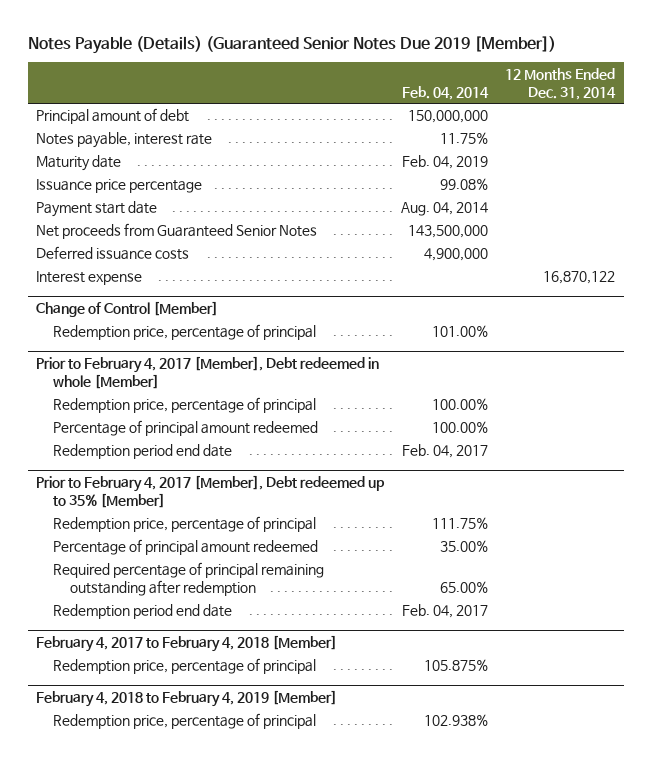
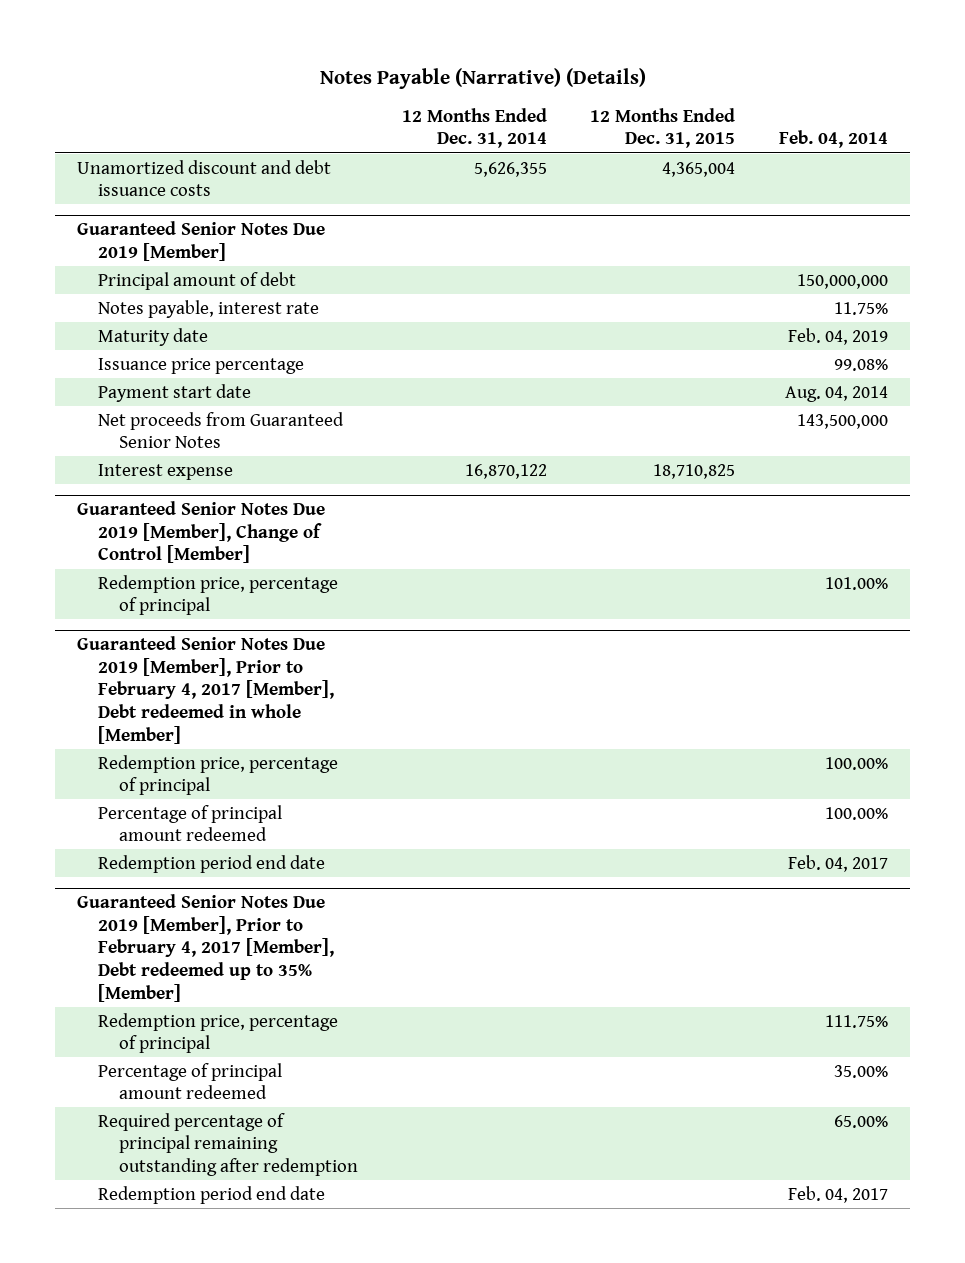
- Notes Payable (Details) (Guaranteed Senior Notes Due 2019 [Member])
+ Notes Payable (Narrative) (Details)
- | Feb. 04, 2014 | 12 Months Ended Dec. 31, 2014
+ | 12 Months Ended Dec. 31, 2014 | 12 Months Ended Dec. 31, 2015 | Feb. 04, 2014
+ Unamortized discount and debt issuance costs | 5,626,355 | 4,365,004 |
+ Guaranteed Senior Notes Due 2019 [Member]
- Deferred issuance costs | 4,900,000 |
- Change of Control [Member]
+ Guaranteed Senior Notes Due 2019 [Member], Change of Control [Member]
- Prior to February 4, 2017 [Member], Debt redeemed in whole [Member]
+ Guaranteed Senior Notes Due 2019 [Member], Prior to February 4, 2017 [Member], Debt redeemed in whole [Member]
- Prior to February 4, 2017 [Member], Debt redeemed up to 35% [Member]
+ Guaranteed Senior Notes Due 2019 [Member], Prior to February 4, 2017 [Member], Debt redeemed up to 35% [Member]
- February 4, 2017 to February 4, 2018 [Member]
- Redemption price, percentage of principal | 105.875% |
- February 4, 2018 to February 4, 2019 [Member]
- Redemption price, percentage of principal | 102.938% |

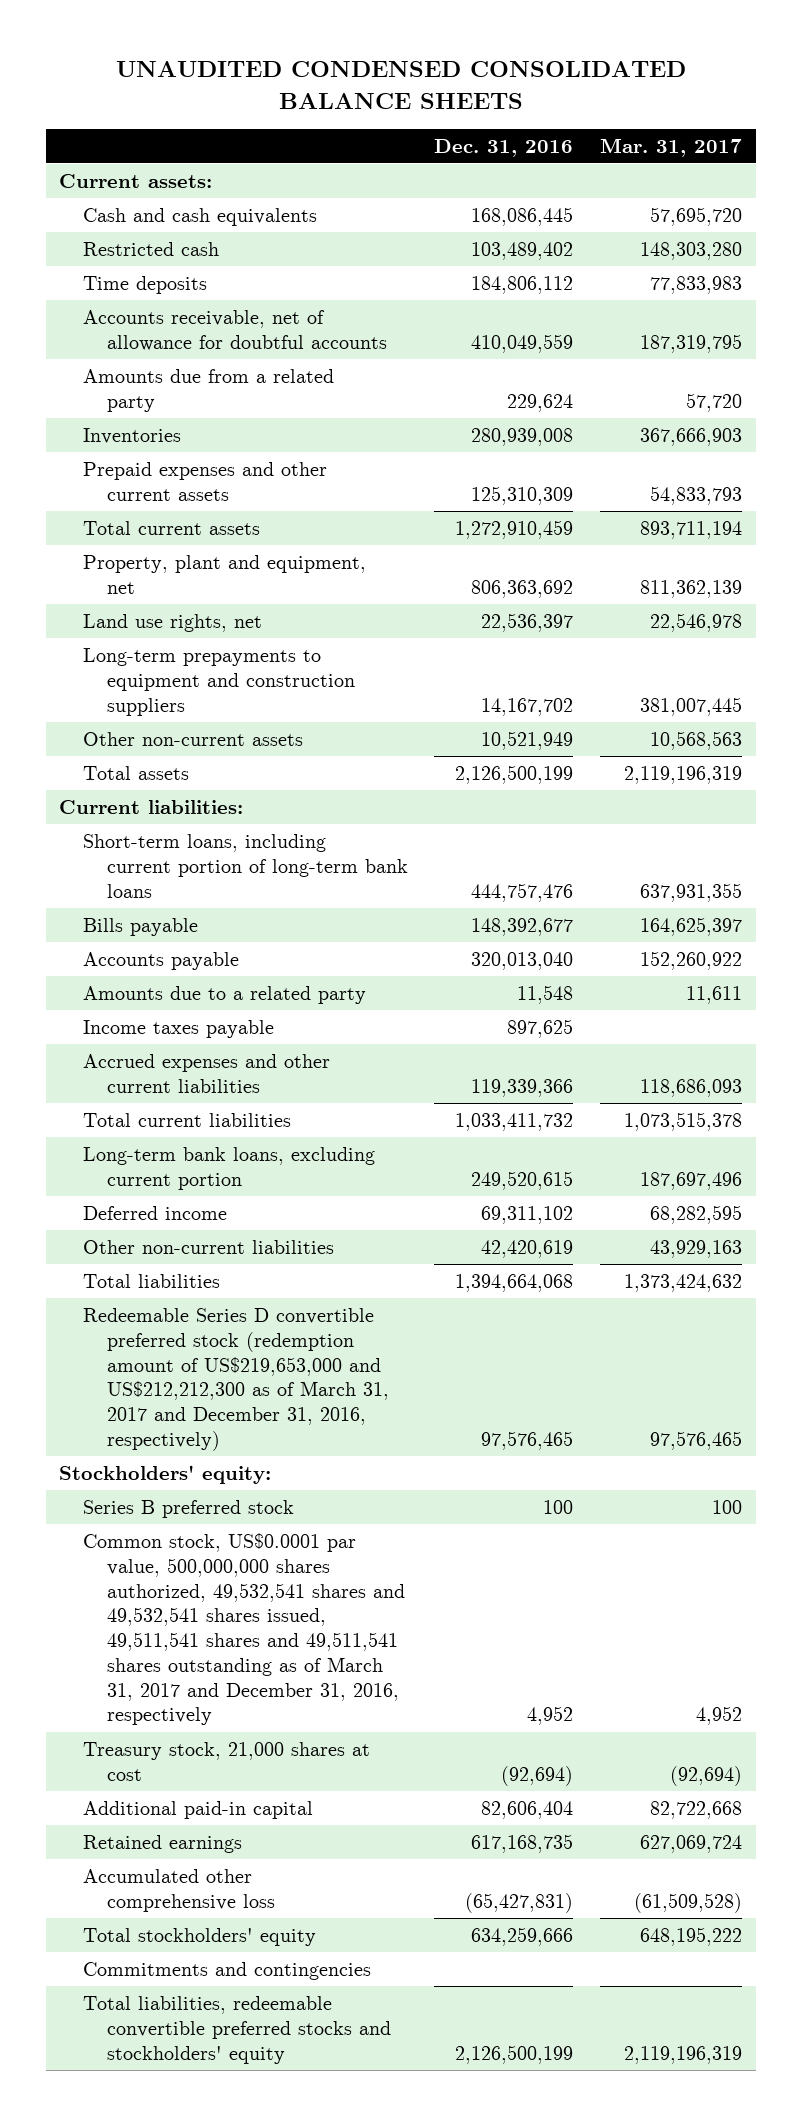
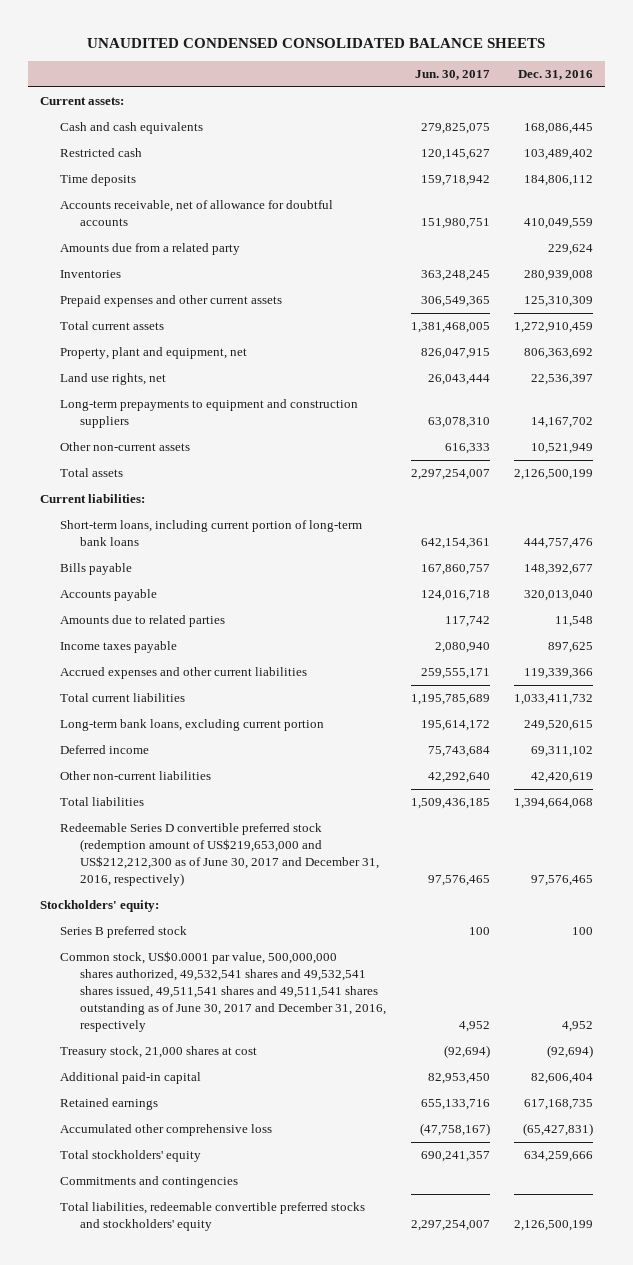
- | Dec. 31, 2016 | Mar. 31, 2017
+ | Jun. 30, 2017 | Dec. 31, 2016
- Amounts due to a related party | 11,548 | 11,611
+ Amounts due to related parties | 117,742 | 11,548
- Redeemable Series D convertible preferred stock (redemption amount of US$219,653,000 and US$212,212,300 as of March 31, 2017 and December 31, 2016, respectively) | 97,576,465 | 97,576,465
+ Redeemable Series D convertible preferred stock (redemption amount of US$219,653,000 and US$212,212,300 as of June 30, 2017 and December 31, 2016, respectively) | 97,576,465 | 97,576,465
- Common stock, US$0.0001 par value, 500,000,000 shares authorized, 49,532,541 shares and 49,532,541 shares issued, 49,511,541 shares and 49,511,541 shares outstanding as of March 31, 2017 and December 31, 2016, respectively | 4,952 | 4,952
+ Common stock, US$0.0001 par value, 500,000,000 shares authorized, 49,532,541 shares and 49,532,541 shares issued, 49,511,541 shares and 49,511,541 shares outstanding as of June 30, 2017 and December 31, 2016, respectively | 4,952 | 4,952

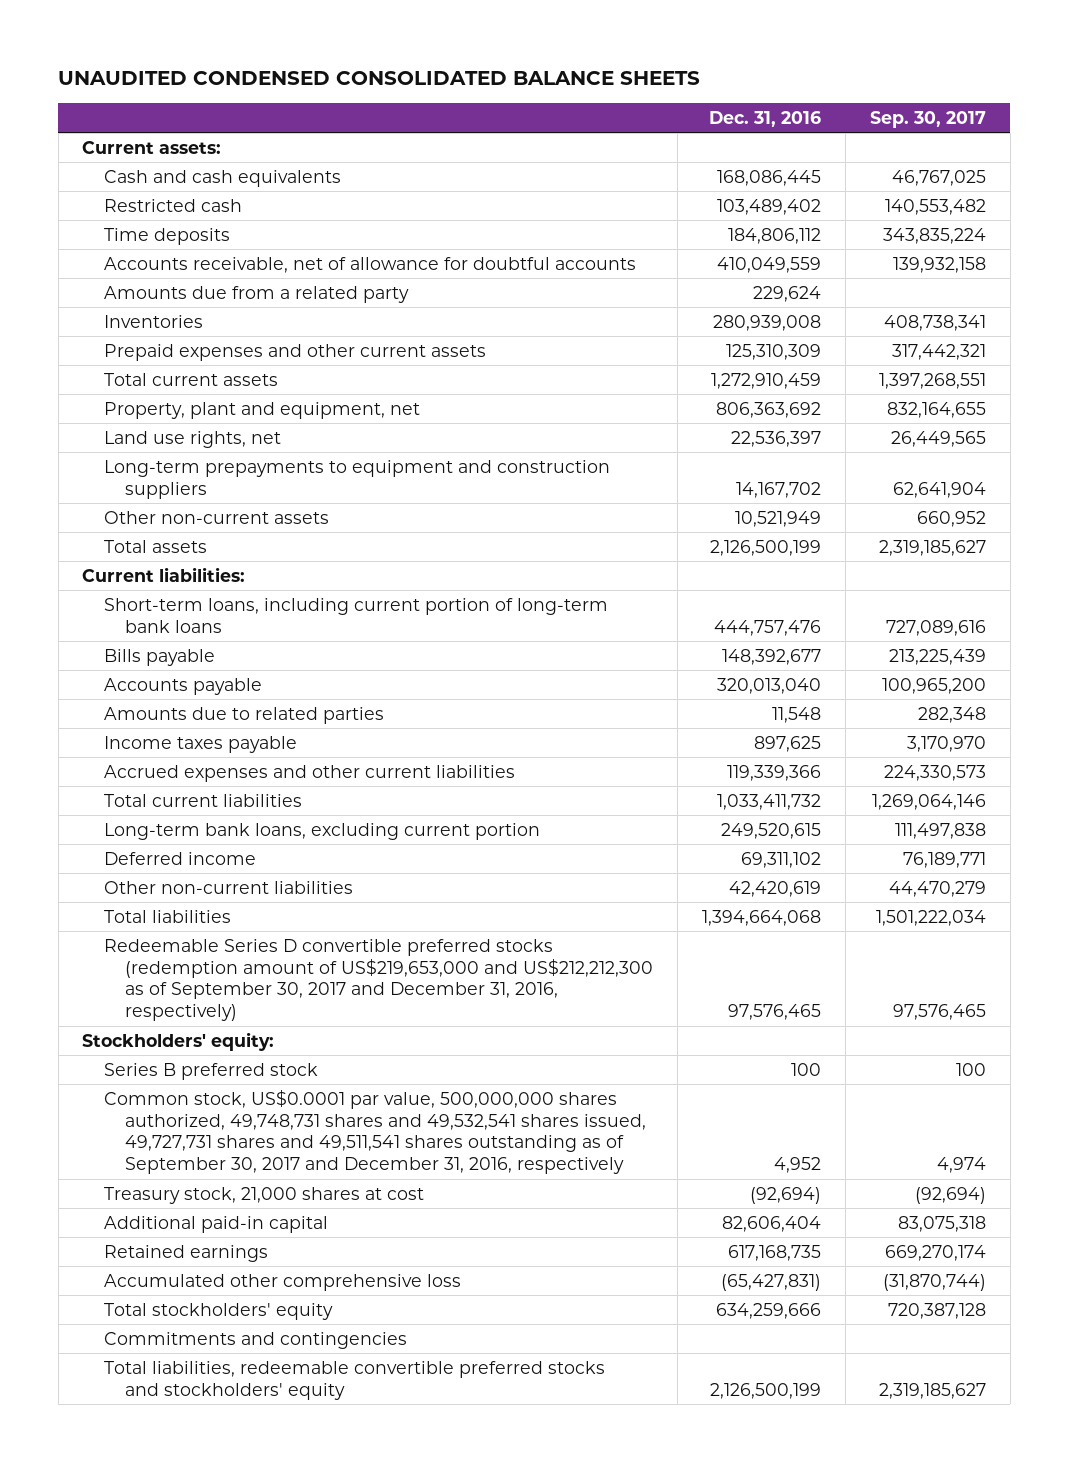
- | Jun. 30, 2017 | Dec. 31, 2016
+ | Dec. 31, 2016 | Sep. 30, 2017
- Redeemable Series D convertible preferred stock (redemption amount of US$219,653,000 and US$212,212,300 as of June 30, 2017 and December 31, 2016, respectively) | 97,576,465 | 97,576,465
+ Redeemable Series D convertible preferred stocks (redemption amount of US$219,653,000 and US$212,212,300 as of September 30, 2017 and December 31, 2016, respectively) | 97,576,465 | 97,576,465
- Common stock, US$0.0001 par value, 500,000,000 shares authorized, 49,532,541 shares and 49,532,541 shares issued, 49,511,541 shares and 49,511,541 shares outstanding as of June 30, 2017 and December 31, 2016, respectively | 4,952 | 4,952
+ Common stock, US$0.0001 par value, 500,000,000 shares authorized, 49,748,731 shares and 49,532,541 shares issued, 49,727,731 shares and 49,511,541 shares outstanding as of September 30, 2017 and December 31, 2016, respectively | 4,952 | 4,974

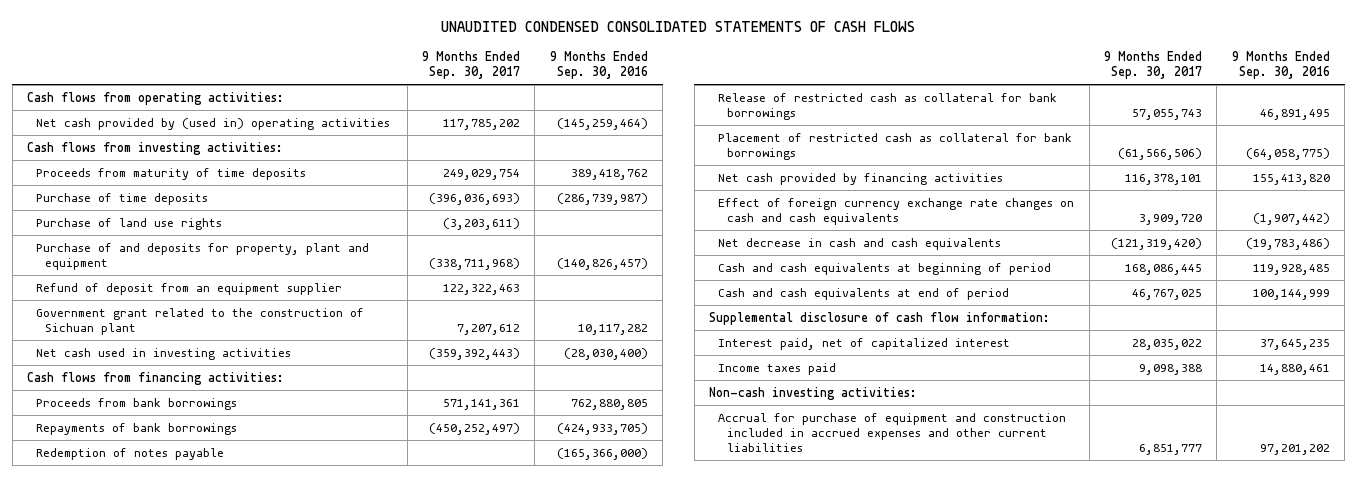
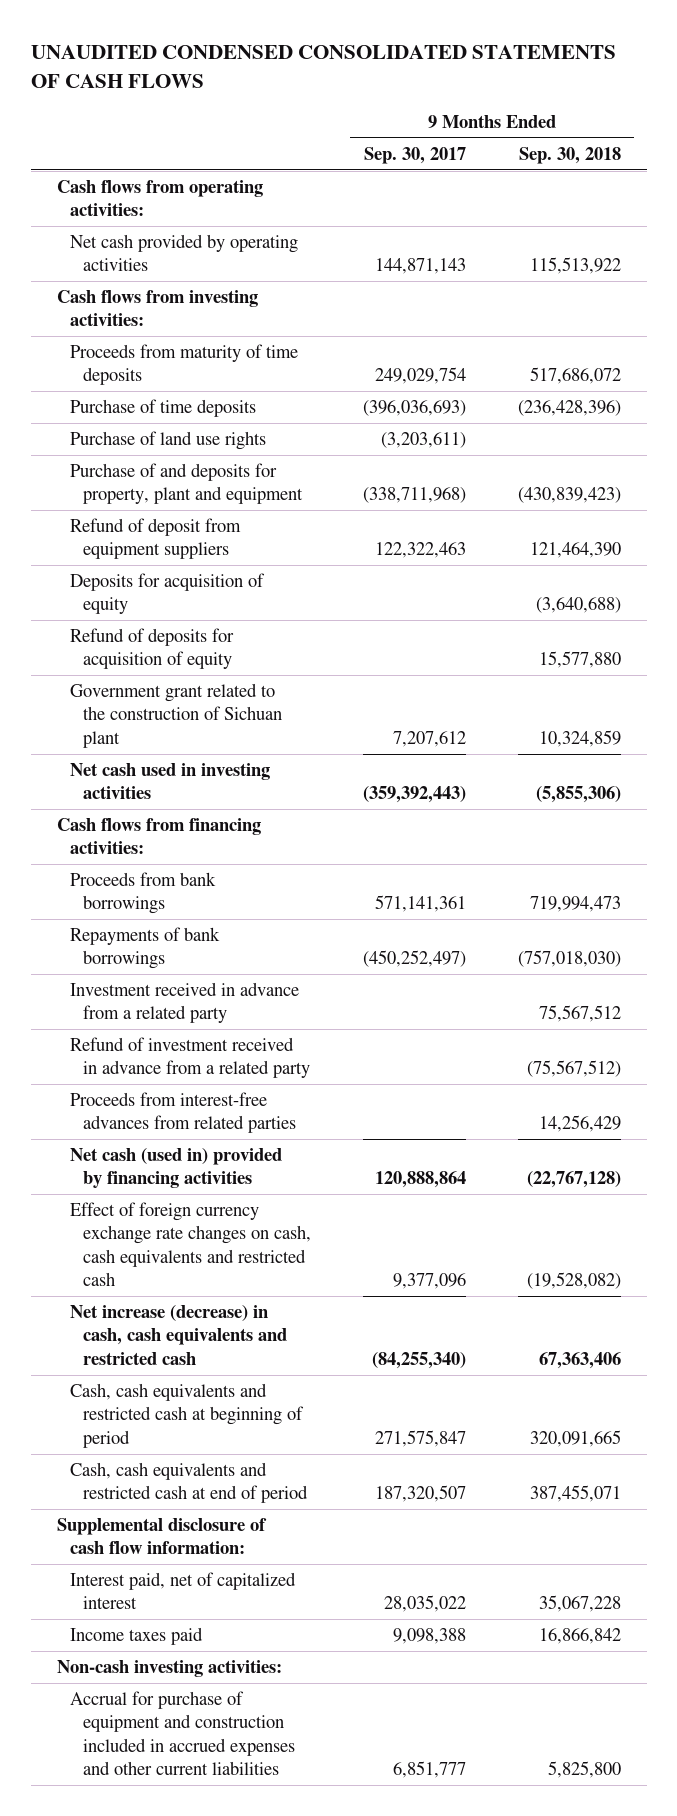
- | 9 Months Ended Sep. 30, 2017 | 9 Months Ended Sep. 30, 2016
+ | 9 Months Ended Sep. 30, 2017 | 9 Months Ended Sep. 30, 2018
- Net cash provided by (used in) operating activities | 117,785,202 | (145,259,464)
+ Net cash provided by operating activities | 144,871,143 | 115,513,922
- Refund of deposit from an equipment supplier | 122,322,463 |
+ Refund of deposit from equipment suppliers | 122,322,463 | 121,464,390
+ Deposits for acquisition of equity | | (3,640,688)
+ Refund of deposits for acquisition of equity | | 15,577,880
- Redemption of notes payable | | (165,366,000)
- Release of restricted cash as collateral for bank borrowings | 57,055,743 | 46,891,495
- Placement of restricted cash as collateral for bank borrowings | (61,566,506) | (64,058,775)
- Net cash provided by financing activities | 116,378,101 | 155,413,820
- Effect of foreign currency exchange rate changes on cash and cash equivalents | 3,909,720 | (1,907,442)
- Net decrease in cash and cash equivalents | (121,319,420) | (19,783,486)
- Cash and cash equivalents at beginning of period | 168,086,445 | 119,928,485
- Cash and cash equivalents at end of period | 46,767,025 | 100,144,999
+ Investment received in advance from a related party | | 75,567,512
+ Refund of investment received in advance from a related party | | (75,567,512)
+ Proceeds from interest-free advances from related parties | | 14,256,429
+ Net cash (used in) provided by financing activities | 120,888,864 | (22,767,128)
+ Effect of foreign currency exchange rate changes on cash, cash equivalents and restricted cash | 9,377,096 | (19,528,082)
+ Net increase (decrease) in cash, cash equivalents and restricted cash | (84,255,340) | 67,363,406
+ Cash, cash equivalents and restricted cash at beginning of period | 271,575,847 | 320,091,665
+ Cash, cash equivalents and restricted cash at end of period | 187,320,507 | 387,455,071

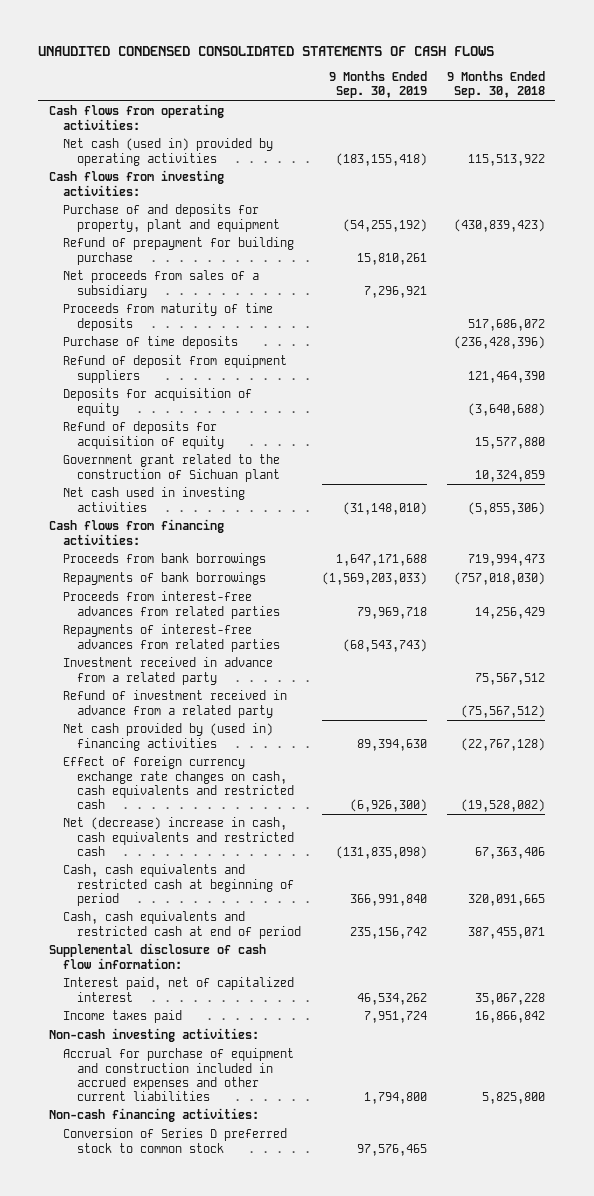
- | 9 Months Ended Sep. 30, 2017 | 9 Months Ended Sep. 30, 2018
+ | 9 Months Ended Sep. 30, 2019 | 9 Months Ended Sep. 30, 2018
- Net cash provided by operating activities | 144,871,143 | 115,513,922
+ Net cash (used in) provided by operating activities | (183,155,418) | 115,513,922
moved up: Purchase of and deposits for property, plant and equipment | (54,255,192) | (430,839,423)
+ Refund of prepayment for building purchase | 15,810,261 |
+ Net proceeds from sales of a subsidiary | 7,296,921 |
- Purchase of land use rights | (3,203,611) |
moved up: Proceeds from interest-free advances from related parties | 79,969,718 | 14,256,429
+ Repayments of interest-free advances from related parties | (68,543,743) |
- Net cash (used in) provided by financing activities | 120,888,864 | (22,767,128)
+ Net cash provided by (used in) financing activities | 89,394,630 | (22,767,128)
- Net increase (decrease) in cash, cash equivalents and restricted cash | (84,255,340) | 67,363,406
+ Net (decrease) increase in cash, cash equivalents and restricted cash | (131,835,098) | 67,363,406
+ Non-cash financing activities:
+ Conversion of Series D preferred stock to common stock | 97,576,465 |

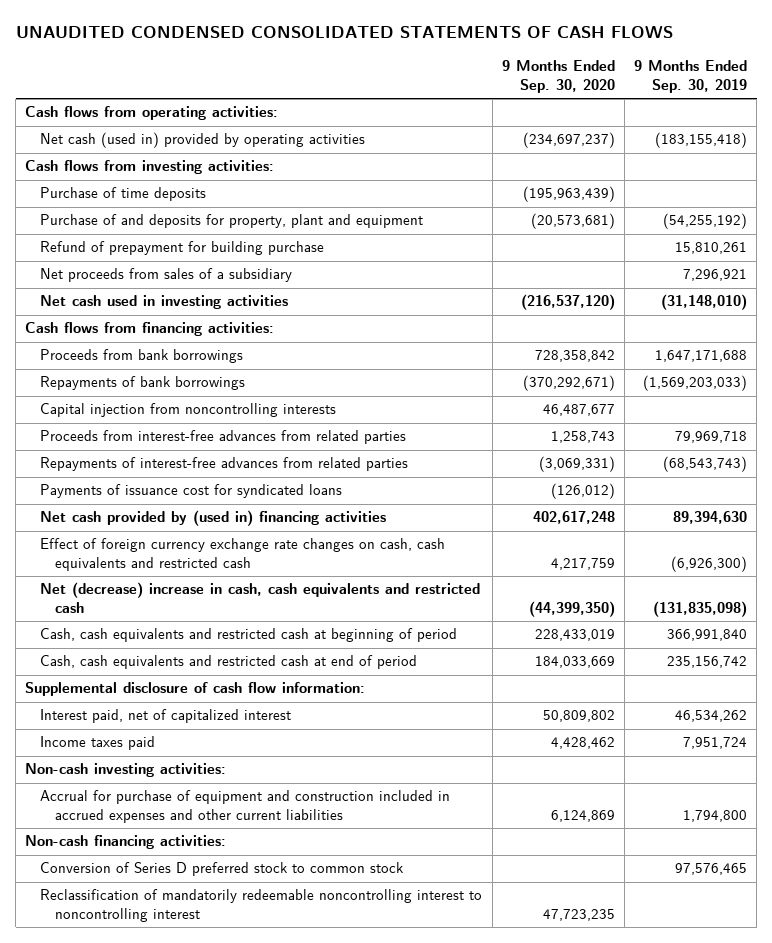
- | 9 Months Ended Sep. 30, 2019 | 9 Months Ended Sep. 30, 2018
+ | 9 Months Ended Sep. 30, 2020 | 9 Months Ended Sep. 30, 2019
moved up: Purchase of time deposits | (195,963,439) |
- Proceeds from maturity of time deposits | | 517,686,072
- Refund of deposit from equipment suppliers | | 121,464,390
- Deposits for acquisition of equity | | (3,640,688)
- Refund of deposits for acquisition of equity | | 15,577,880
- Government grant related to the construction of Sichuan plant | | 10,324,859
+ Capital injection from noncontrolling interests | 46,487,677 |
- Investment received in advance from a related party | | 75,567,512
- Refund of investment received in advance from a related party | | (75,567,512)
+ Payments of issuance cost for syndicated loans | (126,012) |
+ Reclassification of mandatorily redeemable noncontrolling interest to noncontrolling interest | 47,723,235 |

